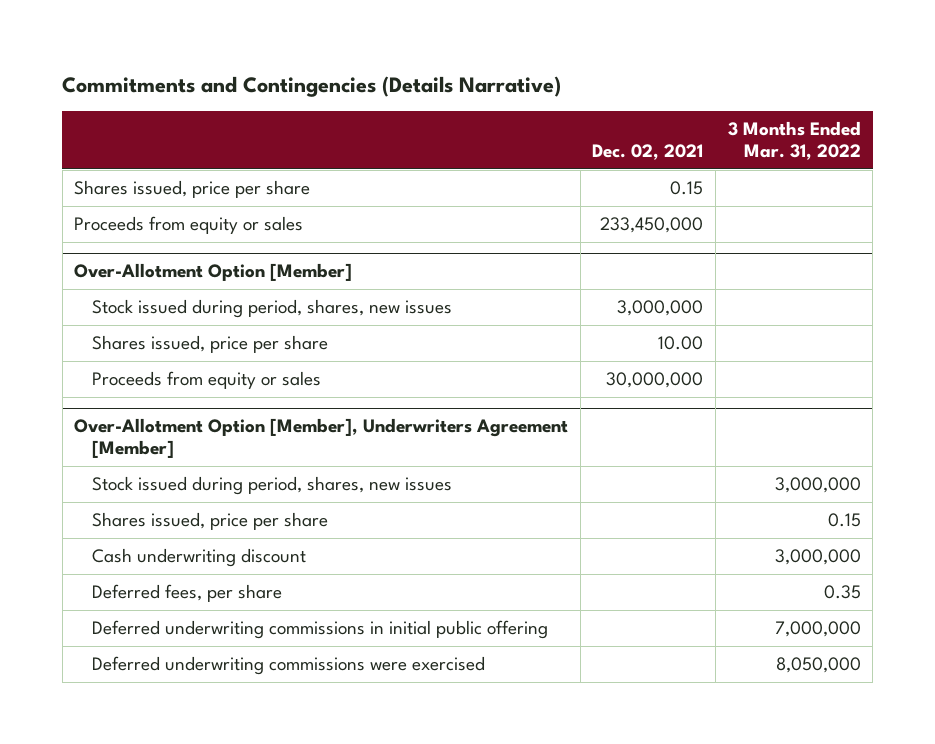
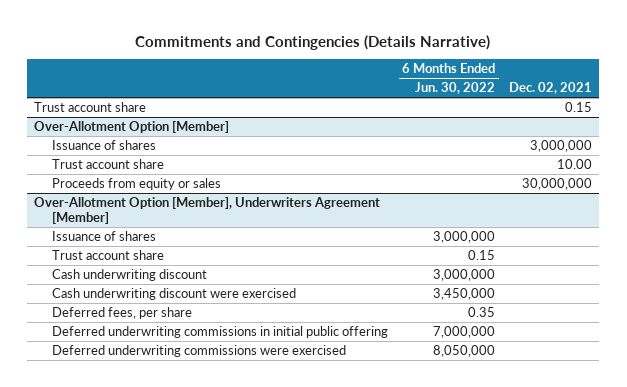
- | Dec. 02, 2021 | 3 Months Ended Mar. 31, 2022
+ | 6 Months Ended Jun. 30, 2022 | Dec. 02, 2021
- Shares issued, price per share | 0.15 |
- Proceeds from equity or sales | 233,450,000 |
+ Trust account share | | 0.15
@ Over-Allotment Option [Member]
- Stock issued during period, shares, new issues | 3,000,000 |
- Shares issued, price per share | 10.00 |
+ Issuance of shares | | 3,000,000
+ Trust account share | | 10.00
@ Over-Allotment Option [Member], Underwriters Agreement [Member]
- Stock issued during period, shares, new issues | | 3,000,000
- Shares issued, price per share | | 0.15
+ Issuance of shares | 3,000,000 |
+ Trust account share | 0.15 |
+ Cash underwriting discount were exercised | 3,450,000 |

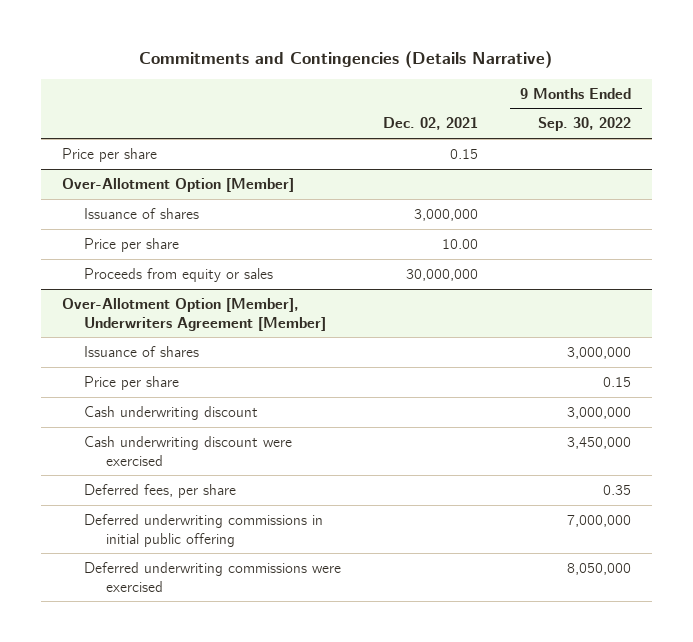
- | 6 Months Ended Jun. 30, 2022 | Dec. 02, 2021
+ | Dec. 02, 2021 | 9 Months Ended Sep. 30, 2022
- Trust account share | | 0.15
+ Price per share | 0.15 |
@ Over-Allotment Option [Member]
- Trust account share | | 10.00
+ Price per share | 10.00 |
@ Over-Allotment Option [Member], Underwriters Agreement [Member]
- Trust account share | 0.15 |
+ Price per share | | 0.15

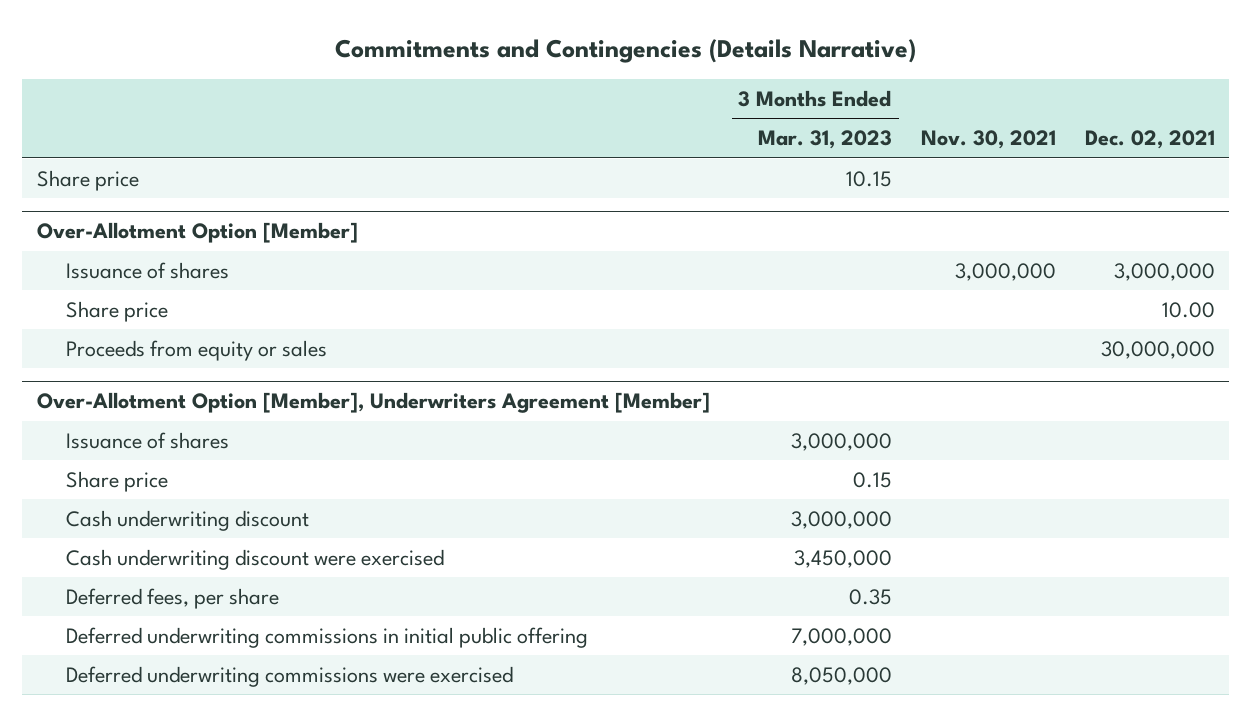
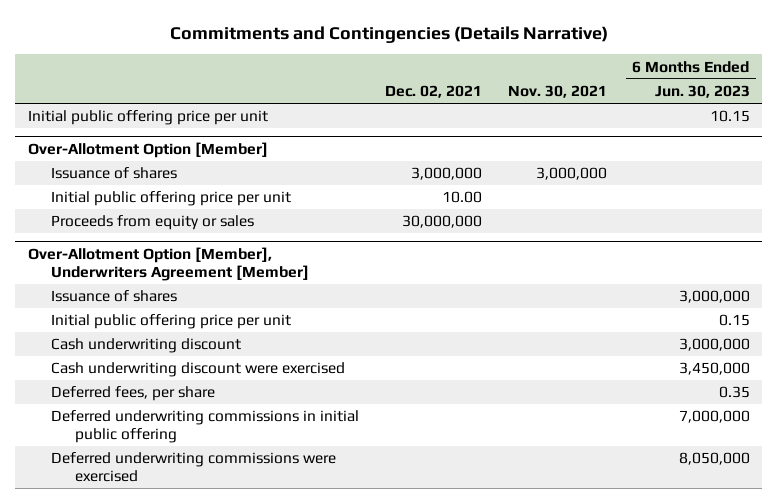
- | 3 Months Ended Mar. 31, 2023 | Nov. 30, 2021 | Dec. 02, 2021
+ | Dec. 02, 2021 | Nov. 30, 2021 | 6 Months Ended Jun. 30, 2023
- Share price | 10.15 | |
+ Initial public offering price per unit | | | 10.15
@ Over-Allotment Option [Member]
- Share price | | | 10.00
+ Initial public offering price per unit | 10.00 | |
@ Over-Allotment Option [Member], Underwriters Agreement [Member]
- Share price | 0.15 | |
+ Initial public offering price per unit | | | 0.15

